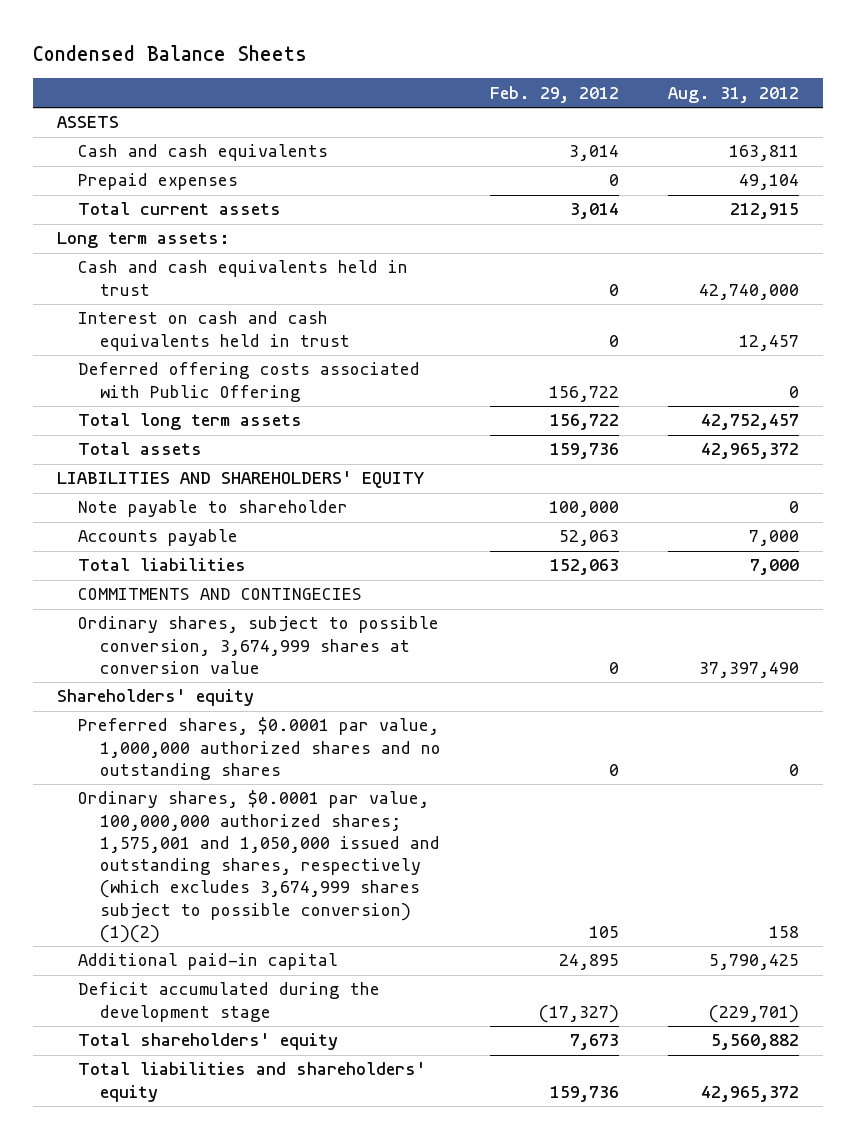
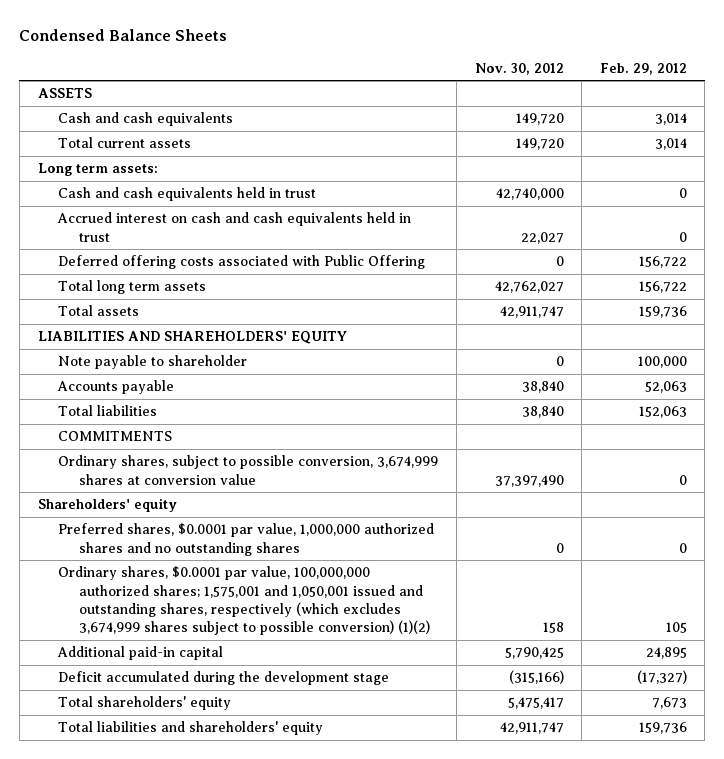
- | Feb. 29, 2012 | Aug. 31, 2012
+ | Nov. 30, 2012 | Feb. 29, 2012
- Prepaid expenses | 0 | 49,104
- Interest on cash and cash equivalents held in trust | 0 | 12,457
+ Accrued interest on cash and cash equivalents held in trust | 22,027 | 0
- COMMITMENTS AND CONTINGECIES
+ COMMITMENTS
- Ordinary shares, $0.0001 par value, 100,000,000 authorized shares; 1,575,001 and 1,050,000 issued and outstanding shares, respectively (which excludes 3,674,999 shares subject to possible conversion) (1)(2) | 105 | 158
+ Ordinary shares, $0.0001 par value, 100,000,000 authorized shares; 1,575,001 and 1,050,001 issued and outstanding shares, respectively (which excludes 3,674,999 shares subject to possible conversion) (1)(2) | 158 | 105

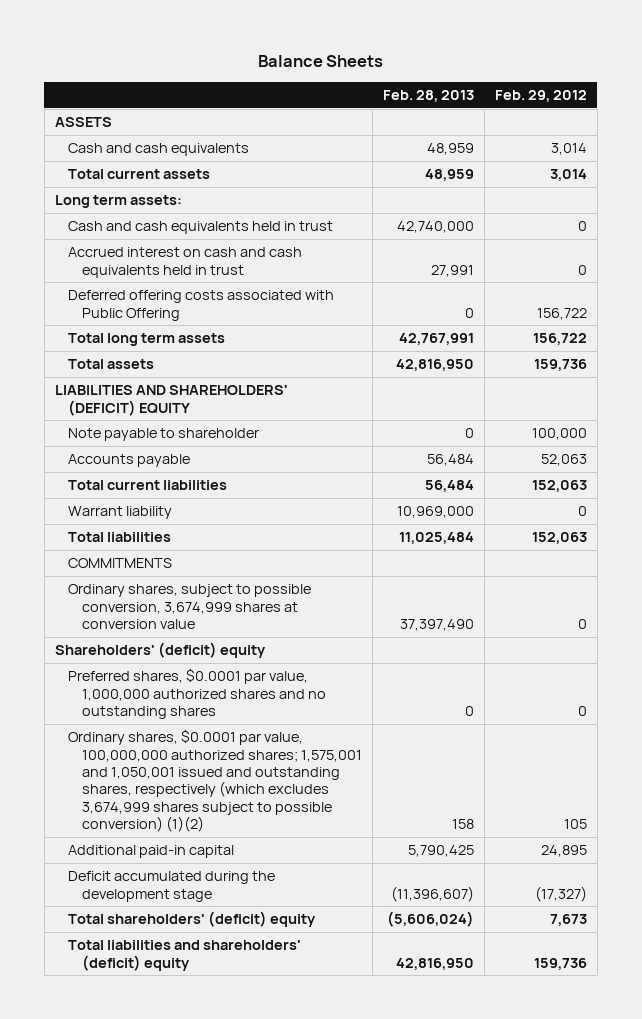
- Condensed Balance Sheets
+ Balance Sheets
- | Nov. 30, 2012 | Feb. 29, 2012
+ | Feb. 28, 2013 | Feb. 29, 2012
- LIABILITIES AND SHAREHOLDERS' EQUITY
+ LIABILITIES AND SHAREHOLDERS' (DEFICIT) EQUITY
+ Total current liabilities | 56,484 | 152,063
+ Warrant liability | 10,969,000 | 0
- Shareholders' equity
+ Shareholders' (deficit) equity
- Total shareholders' equity | 5,475,417 | 7,673
- Total liabilities and shareholders' equity | 42,911,747 | 159,736
+ Total shareholders' (deficit) equity | (5,606,024) | 7,673
+ Total liabilities and shareholders' (deficit) equity | 42,816,950 | 159,736

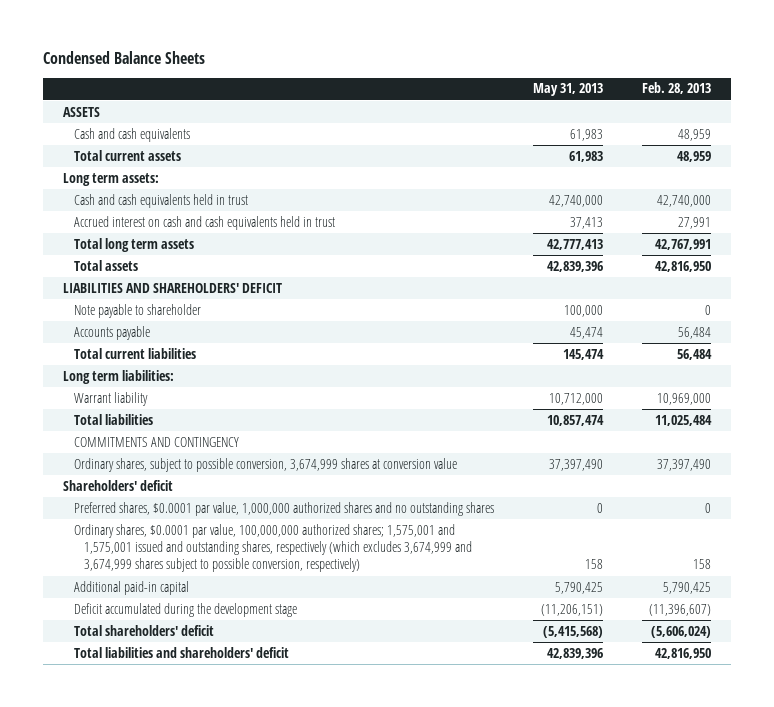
- Balance Sheets
+ Condensed Balance Sheets
- | Feb. 28, 2013 | Feb. 29, 2012
+ | May 31, 2013 | Feb. 28, 2013
- Deferred offering costs associated with Public Offering | 0 | 156,722
- LIABILITIES AND SHAREHOLDERS' (DEFICIT) EQUITY
+ LIABILITIES AND SHAREHOLDERS' DEFICIT
+ Long term liabilities:
- COMMITMENTS
+ COMMITMENTS AND CONTINGENCY
- Shareholders' (deficit) equity
+ Shareholders' deficit
- Ordinary shares, $0.0001 par value, 100,000,000 authorized shares; 1,575,001 and 1,050,001 issued and outstanding shares, respectively (which excludes 3,674,999 shares subject to possible conversion) (1)(2) | 158 | 105
+ Ordinary shares, $0.0001 par value, 100,000,000 authorized shares; 1,575,001 and 1,575,001 issued and outstanding shares, respectively (which excludes 3,674,999 and 3,674,999 shares subject to possible conversion, respectively) | 158 | 158
- Total shareholders' (deficit) equity | (5,606,024) | 7,673
- Total liabilities and shareholders' (deficit) equity | 42,816,950 | 159,736
+ Total shareholders' deficit | (5,415,568) | (5,606,024)
+ Total liabilities and shareholders' deficit | 42,839,396 | 42,816,950

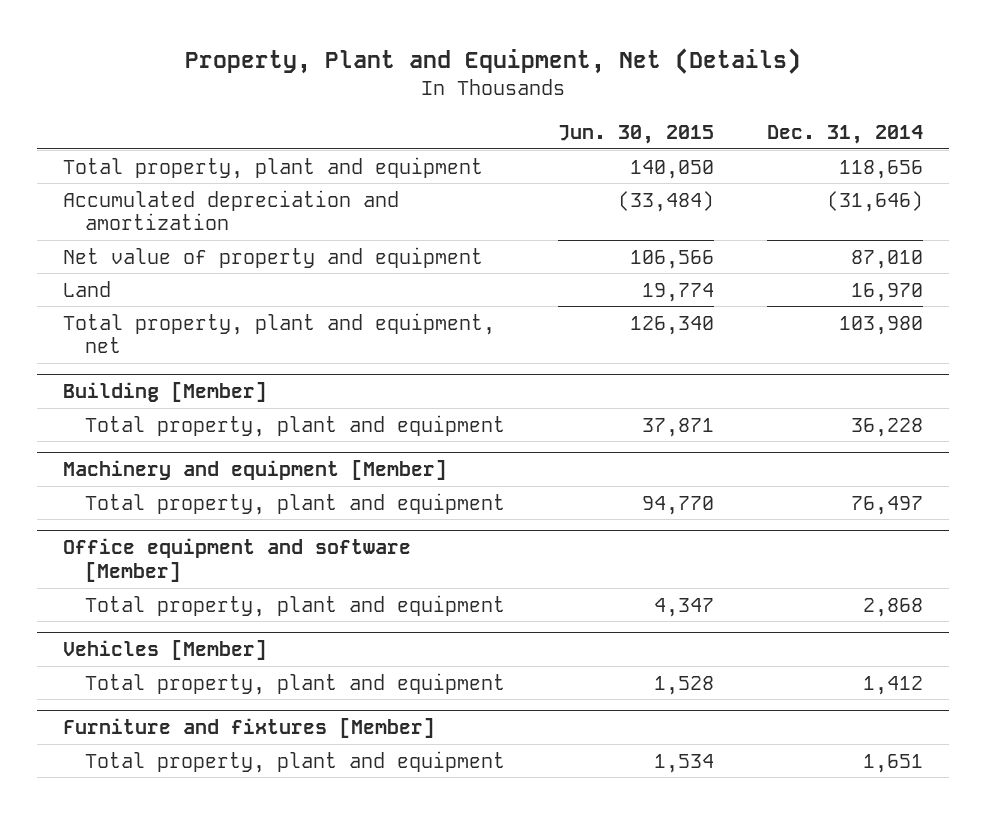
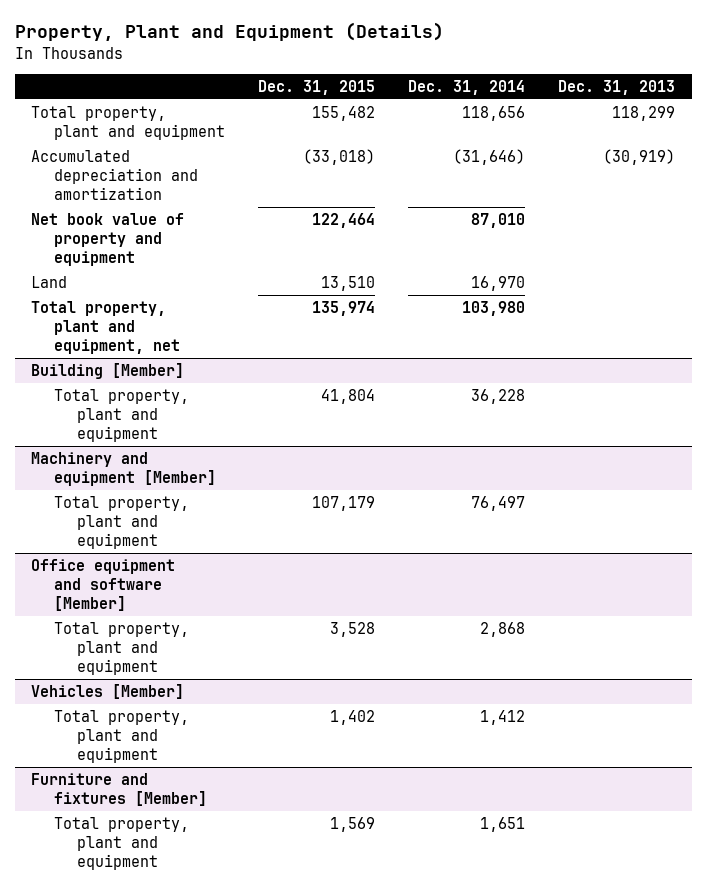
- Property, Plant and Equipment, Net (Details)
+ Property, Plant and Equipment (Details)
- | Jun. 30, 2015 | Dec. 31, 2014
+ | Dec. 31, 2015 | Dec. 31, 2014 | Dec. 31, 2013
- Net value of property and equipment | 106,566 | 87,010
+ Net book value of property and equipment | 122,464 | 87,010 |

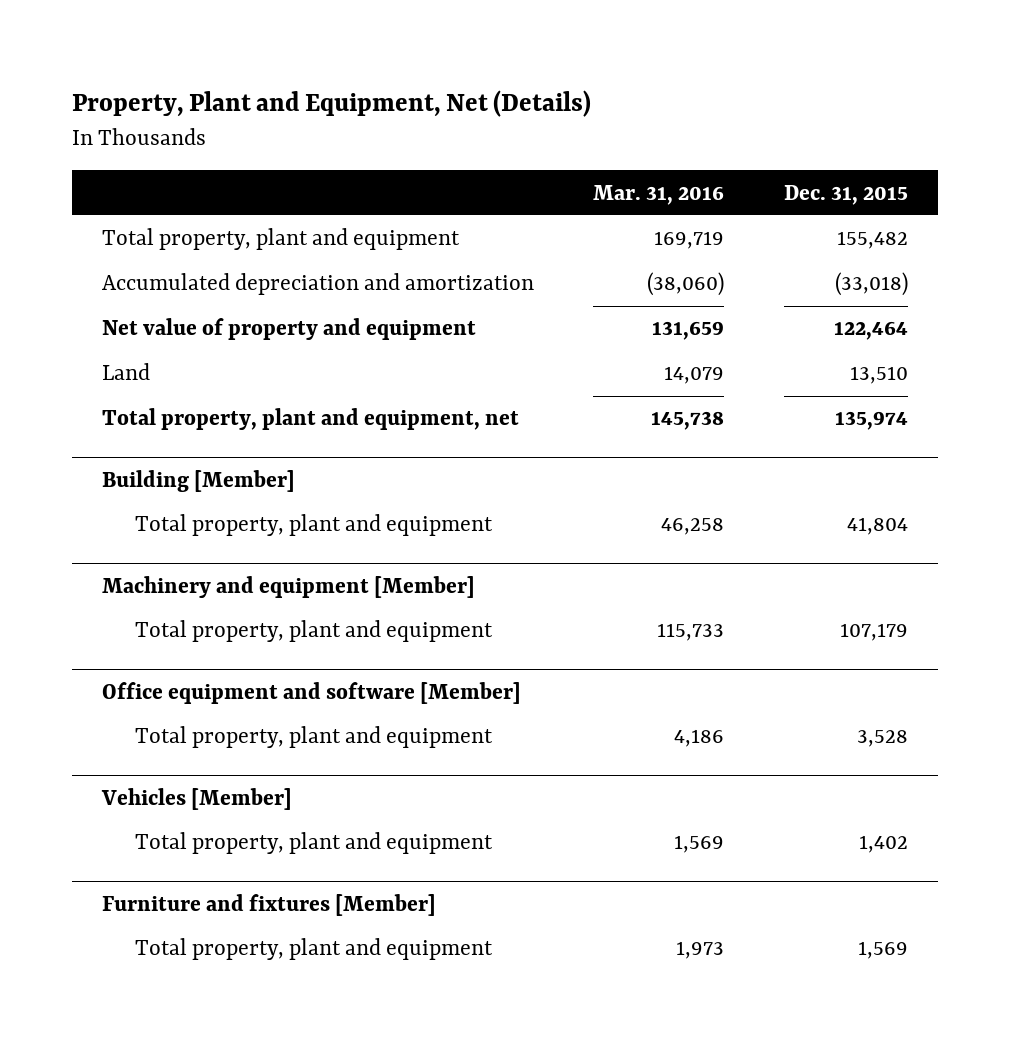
- Property, Plant and Equipment (Details)
+ Property, Plant and Equipment, Net (Details)
- | Dec. 31, 2015 | Dec. 31, 2014 | Dec. 31, 2013
+ | Mar. 31, 2016 | Dec. 31, 2015
- Net book value of property and equipment | 122,464 | 87,010 |
+ Net value of property and equipment | 131,659 | 122,464

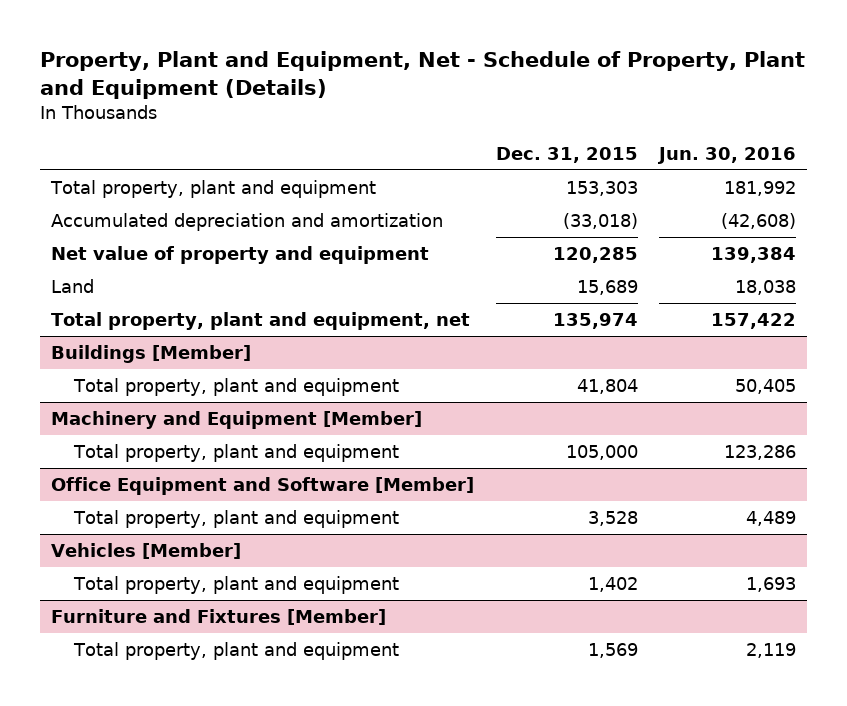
- Property, Plant and Equipment, Net (Details)
+ Property, Plant and Equipment, Net - Schedule of Property, Plant and Equipment (Details)
- | Mar. 31, 2016 | Dec. 31, 2015
+ | Dec. 31, 2015 | Jun. 30, 2016
- Total property, plant and equipment | 169,719 | 155,482
+ Total property, plant and equipment | 153,303 | 181,992
- Net value of property and equipment | 131,659 | 122,464
- Land | 14,079 | 13,510
+ Net value of property and equipment | 120,285 | 139,384
+ Land | 15,689 | 18,038
- Building [Member]
+ Buildings [Member]
- Machinery and equipment [Member]
- Total property, plant and equipment | 115,733 | 107,179
- Office equipment and software [Member]
+ Machinery and Equipment [Member]
+ Total property, plant and equipment | 105,000 | 123,286
+ Office Equipment and Software [Member]
- Furniture and fixtures [Member]
+ Furniture and Fixtures [Member]

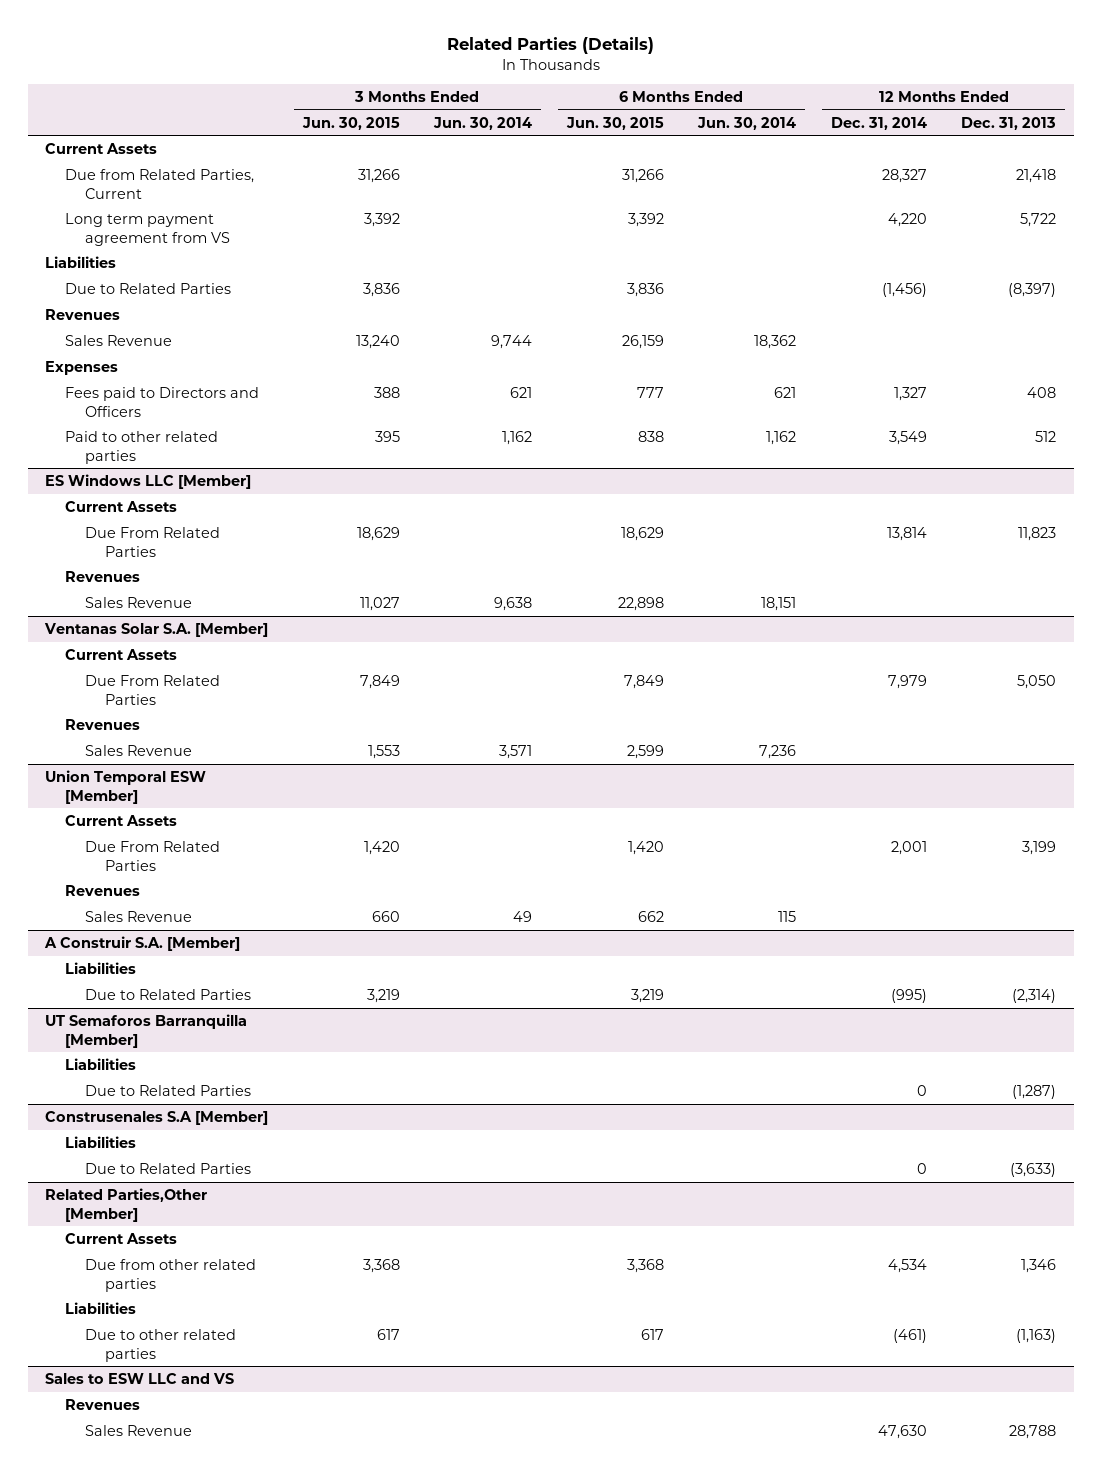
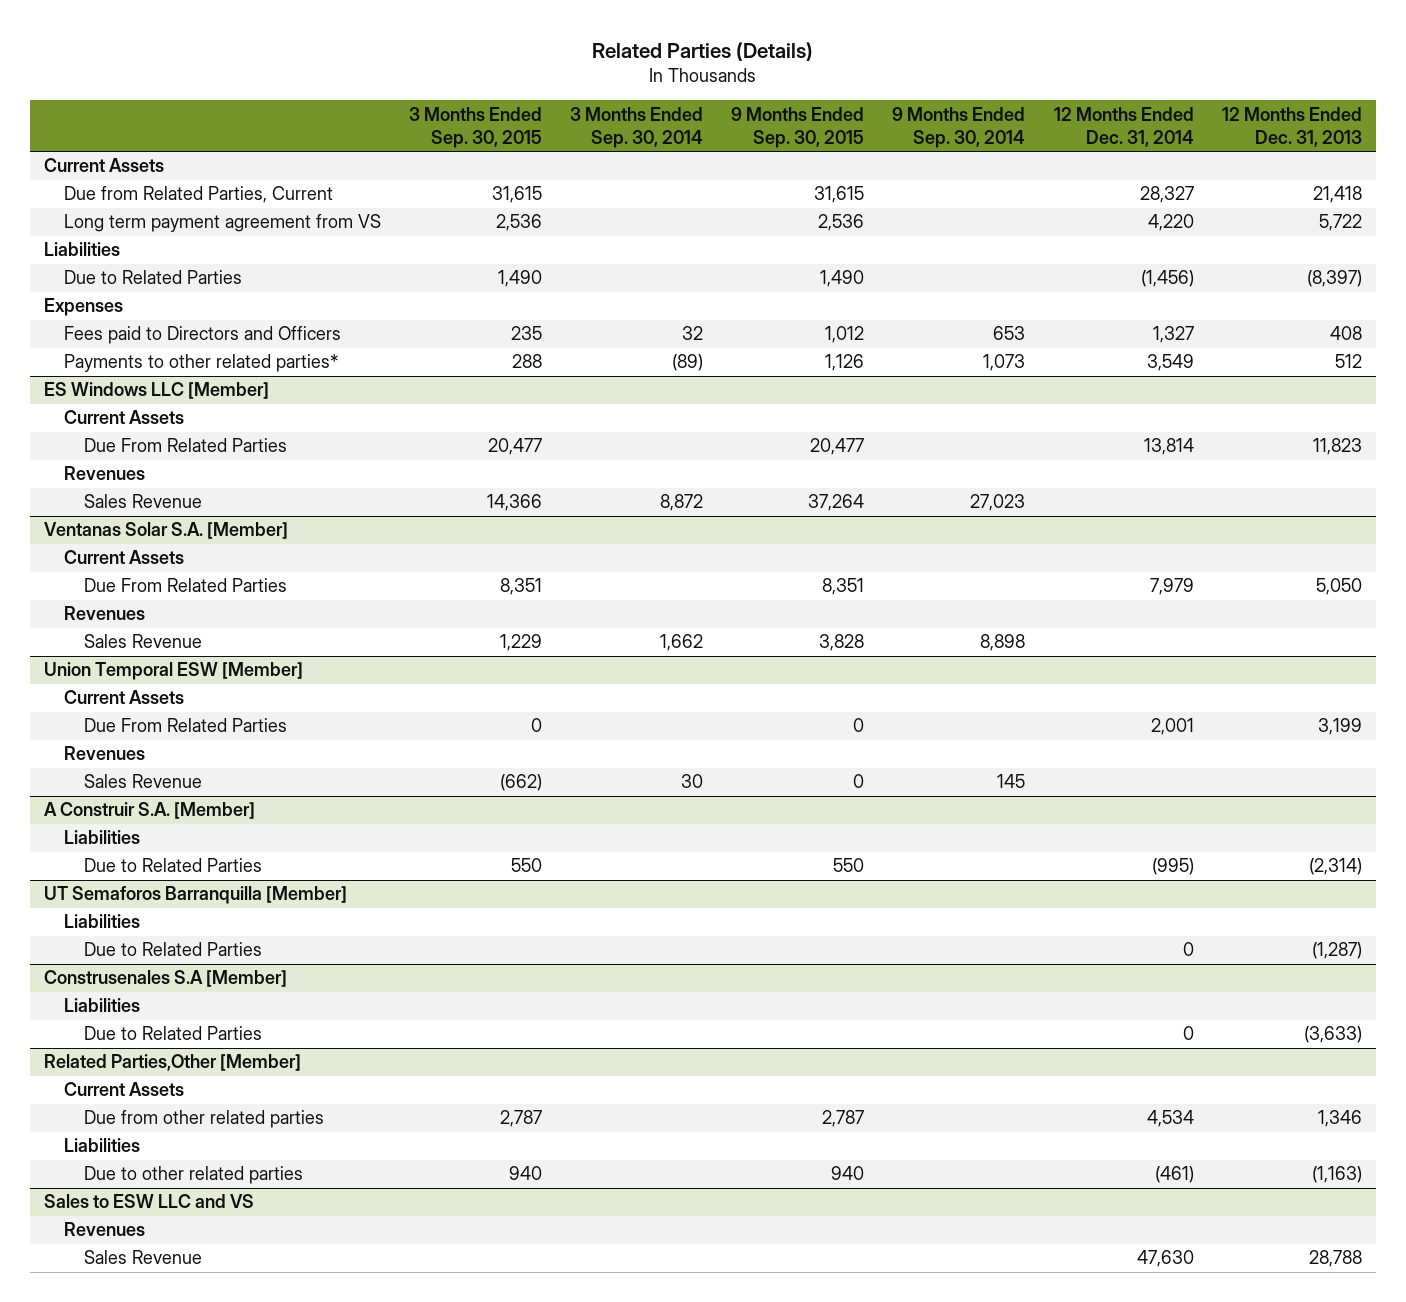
- | 3 Months Ended Jun. 30, 2015 | 3 Months Ended Jun. 30, 2014 | 6 Months Ended Jun. 30, 2015 | 6 Months Ended Jun. 30, 2014 | 12 Months Ended Dec. 31, 2014 | 12 Months Ended Dec. 31, 2013
+ | 3 Months Ended Sep. 30, 2015 | 3 Months Ended Sep. 30, 2014 | 9 Months Ended Sep. 30, 2015 | 9 Months Ended Sep. 30, 2014 | 12 Months Ended Dec. 31, 2014 | 12 Months Ended Dec. 31, 2013
- Revenues
- Sales Revenue | 13,240 | 9,744 | 26,159 | 18,362 | |
- Paid to other related parties | 395 | 1,162 | 838 | 1,162 | 3,549 | 512
+ Payments to other related parties* | 288 | (89) | 1,126 | 1,073 | 3,549 | 512

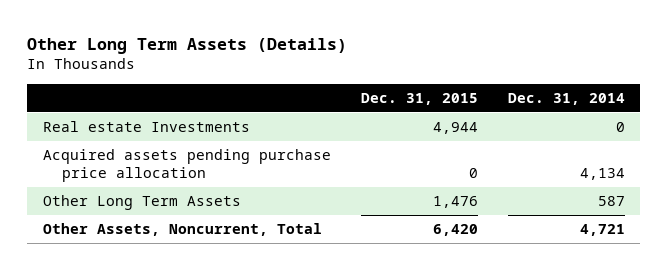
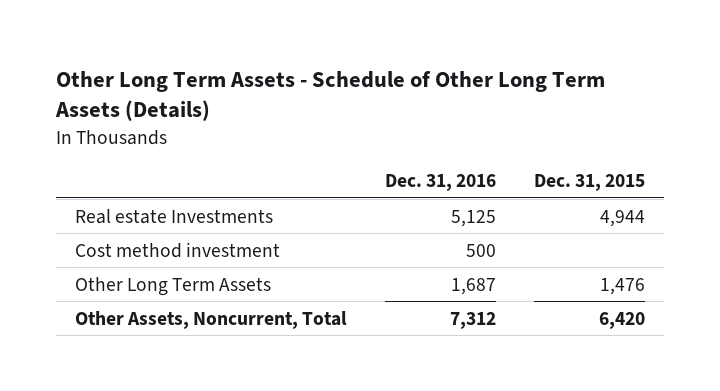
- Other Long Term Assets (Details)
+ Other Long Term Assets - Schedule of Other Long Term Assets (Details)
- | Dec. 31, 2015 | Dec. 31, 2014
+ | Dec. 31, 2016 | Dec. 31, 2015
- Acquired assets pending purchase price allocation | 0 | 4,134
+ Cost method investment | 500 |

